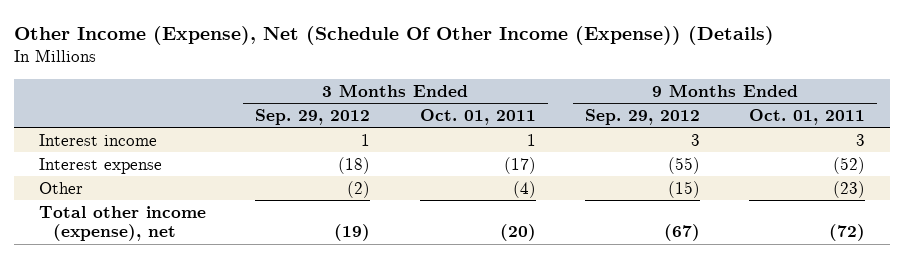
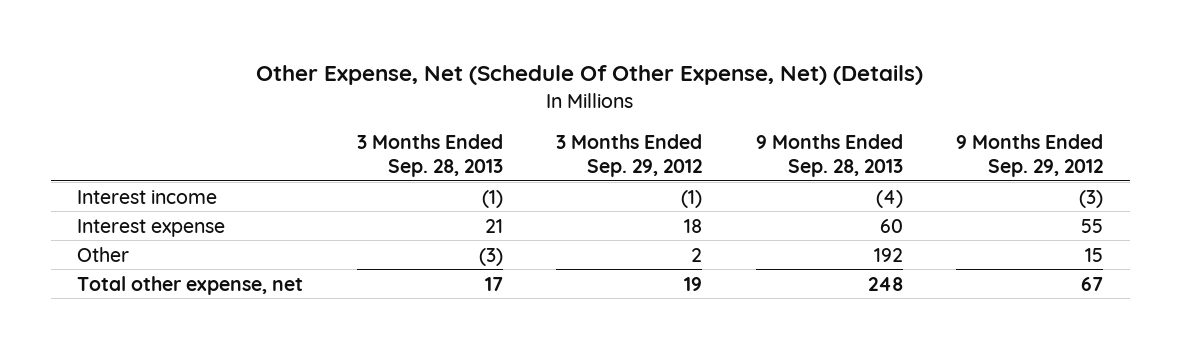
- Other Income (Expense), Net (Schedule Of Other Income (Expense)) (Details)
+ Other Expense, Net (Schedule Of Other Expense, Net) (Details)
- | 3 Months Ended Sep. 29, 2012 | 3 Months Ended Oct. 01, 2011 | 9 Months Ended Sep. 29, 2012 | 9 Months Ended Oct. 01, 2011
+ | 3 Months Ended Sep. 28, 2013 | 3 Months Ended Sep. 29, 2012 | 9 Months Ended Sep. 28, 2013 | 9 Months Ended Sep. 29, 2012
- Interest income | 1 | 1 | 3 | 3
- Interest expense | (18) | (17) | (55) | (52)
- Other | (2) | (4) | (15) | (23)
- Total other income (expense), net | (19) | (20) | (67) | (72)
+ Interest income | (1) | (1) | (4) | (3)
+ Interest expense | 21 | 18 | 60 | 55
+ Other | (3) | 2 | 192 | 15
+ Total other expense, net | 17 | 19 | 248 | 67

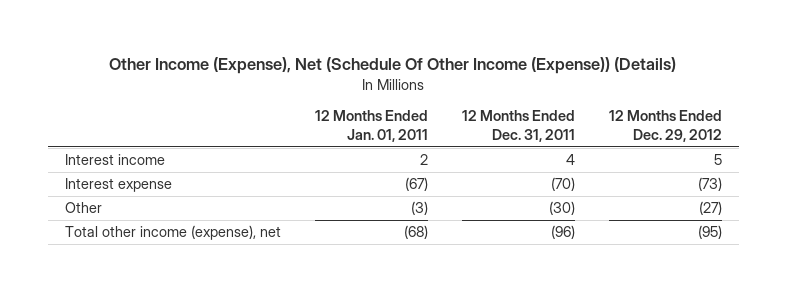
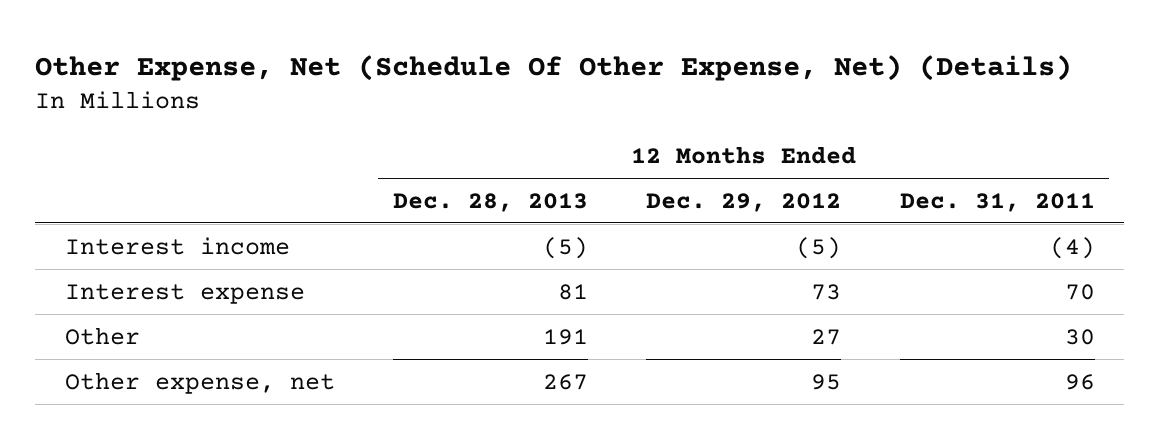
- Other Income (Expense), Net (Schedule Of Other Income (Expense)) (Details)
+ Other Expense, Net (Schedule Of Other Expense, Net) (Details)
- | 12 Months Ended Jan. 01, 2011 | 12 Months Ended Dec. 31, 2011 | 12 Months Ended Dec. 29, 2012
+ | 12 Months Ended Dec. 28, 2013 | 12 Months Ended Dec. 29, 2012 | 12 Months Ended Dec. 31, 2011
- Interest income | 2 | 4 | 5
- Interest expense | (67) | (70) | (73)
- Other | (3) | (30) | (27)
- Total other income (expense), net | (68) | (96) | (95)
+ Interest income | (5) | (5) | (4)
+ Interest expense | 81 | 73 | 70
+ Other | 191 | 27 | 30
+ Other expense, net | 267 | 95 | 96

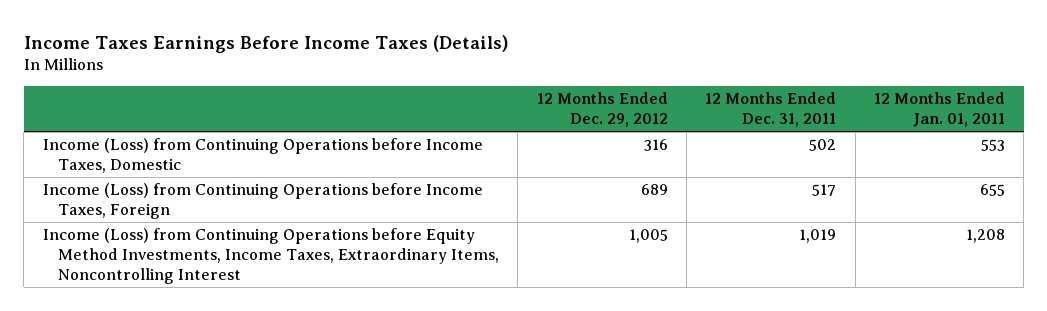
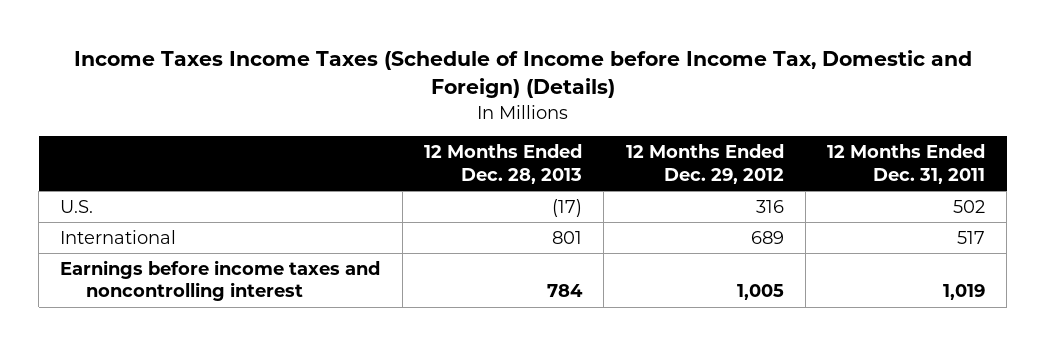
- Income Taxes Earnings Before Income Taxes (Details)
+ Income Taxes Income Taxes (Schedule of Income before Income Tax, Domestic and Foreign) (Details)
- | 12 Months Ended Dec. 29, 2012 | 12 Months Ended Dec. 31, 2011 | 12 Months Ended Jan. 01, 2011
+ | 12 Months Ended Dec. 28, 2013 | 12 Months Ended Dec. 29, 2012 | 12 Months Ended Dec. 31, 2011
- Income (Loss) from Continuing Operations before Income Taxes, Domestic | 316 | 502 | 553
- Income (Loss) from Continuing Operations before Income Taxes, Foreign | 689 | 517 | 655
- Income (Loss) from Continuing Operations before Equity Method Investments, Income Taxes, Extraordinary Items, Noncontrolling Interest | 1,005 | 1,019 | 1,208
+ U.S. | (17) | 316 | 502
+ International | 801 | 689 | 517
+ Earnings before income taxes and noncontrolling interest | 784 | 1,005 | 1,019

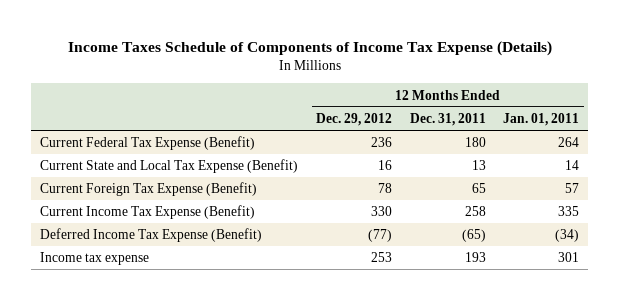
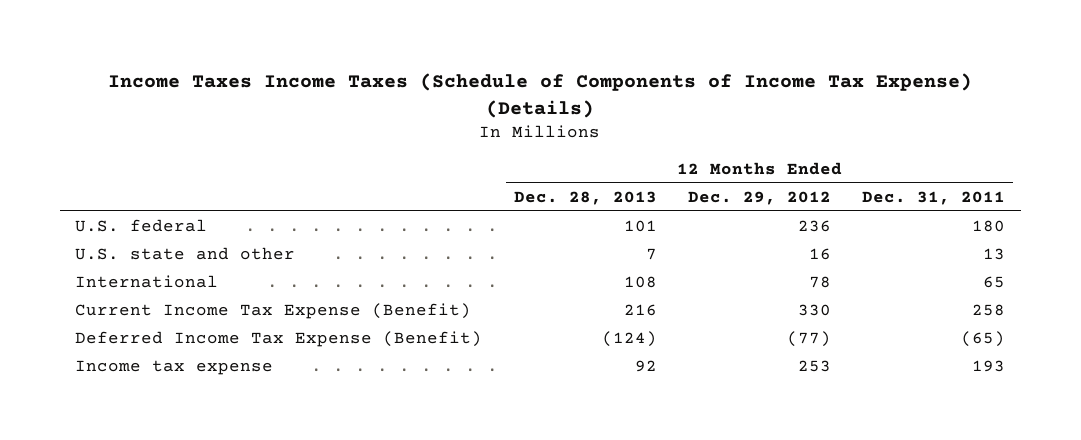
- Income Taxes Schedule of Components of Income Tax Expense (Details)
+ Income Taxes Income Taxes (Schedule of Components of Income Tax Expense) (Details)
- | 12 Months Ended Dec. 29, 2012 | 12 Months Ended Dec. 31, 2011 | 12 Months Ended Jan. 01, 2011
+ | 12 Months Ended Dec. 28, 2013 | 12 Months Ended Dec. 29, 2012 | 12 Months Ended Dec. 31, 2011
- Current Federal Tax Expense (Benefit) | 236 | 180 | 264
- Current State and Local Tax Expense (Benefit) | 16 | 13 | 14
- Current Foreign Tax Expense (Benefit) | 78 | 65 | 57
+ U.S. federal | 101 | 236 | 180
+ U.S. state and other | 7 | 16 | 13
+ International | 108 | 78 | 65

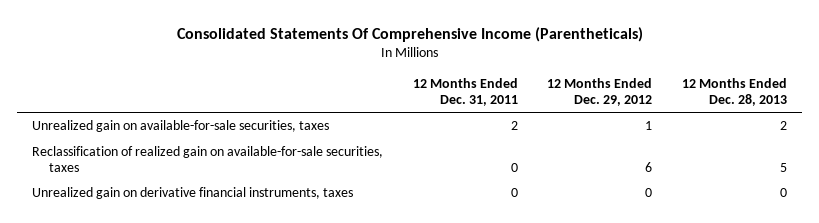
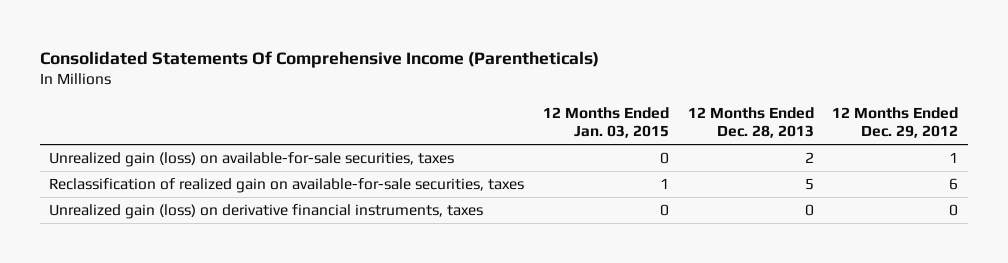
- | 12 Months Ended Dec. 31, 2011 | 12 Months Ended Dec. 29, 2012 | 12 Months Ended Dec. 28, 2013
+ | 12 Months Ended Jan. 03, 2015 | 12 Months Ended Dec. 28, 2013 | 12 Months Ended Dec. 29, 2012
- Unrealized gain on available-for-sale securities, taxes | 2 | 1 | 2
+ Unrealized gain (loss) on available-for-sale securities, taxes | 0 | 2 | 1
- Unrealized gain on derivative financial instruments, taxes | 0 | 0 | 0
+ Unrealized gain (loss) on derivative financial instruments, taxes | 0 | 0 | 0

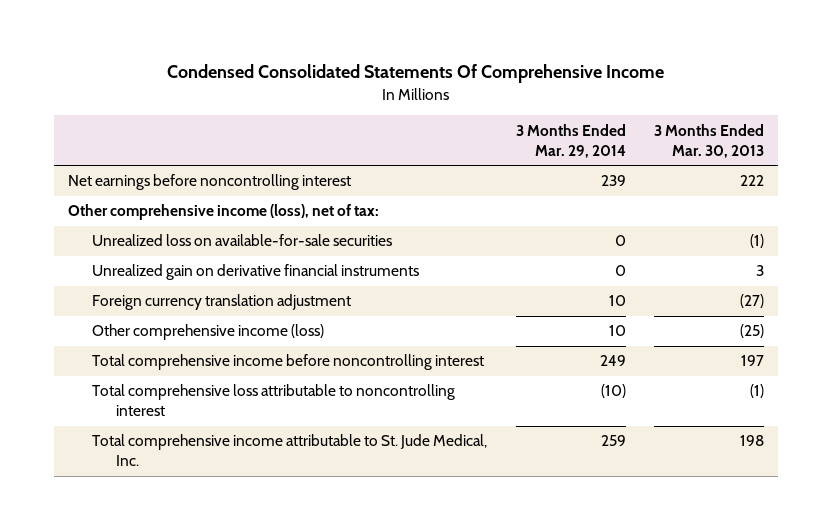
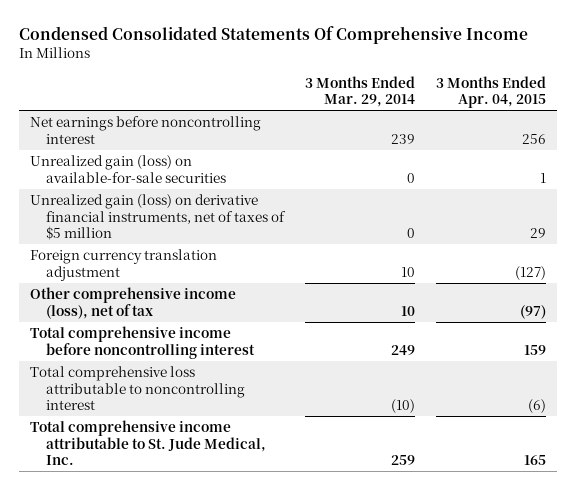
- | 3 Months Ended Mar. 29, 2014 | 3 Months Ended Mar. 30, 2013
+ | 3 Months Ended Mar. 29, 2014 | 3 Months Ended Apr. 04, 2015
- Other comprehensive income (loss), net of tax:
- Unrealized loss on available-for-sale securities | 0 | (1)
- Unrealized gain on derivative financial instruments | 0 | 3
+ Unrealized gain (loss) on available-for-sale securities | 0 | 1
+ Unrealized gain (loss) on derivative financial instruments, net of taxes of $5 million | 0 | 29
- Other comprehensive income (loss) | 10 | (25)
+ Other comprehensive income (loss), net of tax | 10 | (97)

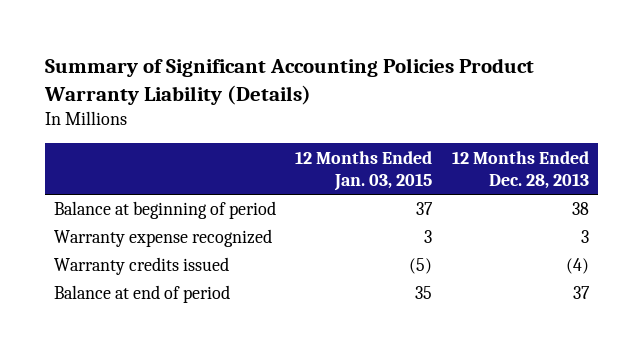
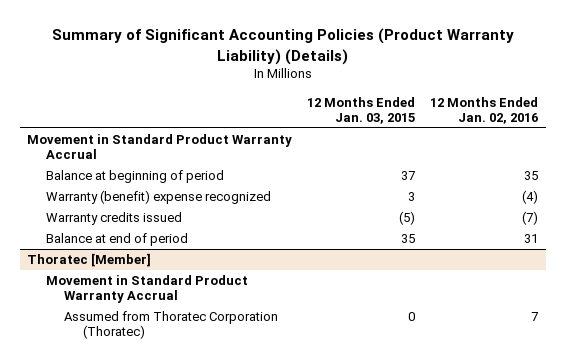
- Summary of Significant Accounting Policies Product Warranty Liability (Details)
+ Summary of Significant Accounting Policies (Product Warranty Liability) (Details)
- | 12 Months Ended Jan. 03, 2015 | 12 Months Ended Dec. 28, 2013
+ | 12 Months Ended Jan. 03, 2015 | 12 Months Ended Jan. 02, 2016
+ Movement in Standard Product Warranty Accrual
- Warranty expense recognized | 3 | 3
+ Warranty (benefit) expense recognized | 3 | (4)
+ Thoratec [Member]
+ Movement in Standard Product Warranty Accrual
+ Assumed from Thoratec Corporation (Thoratec) | 0 | 7

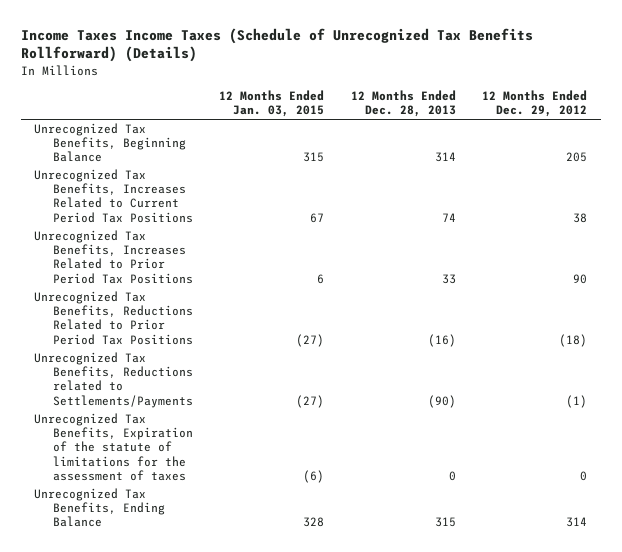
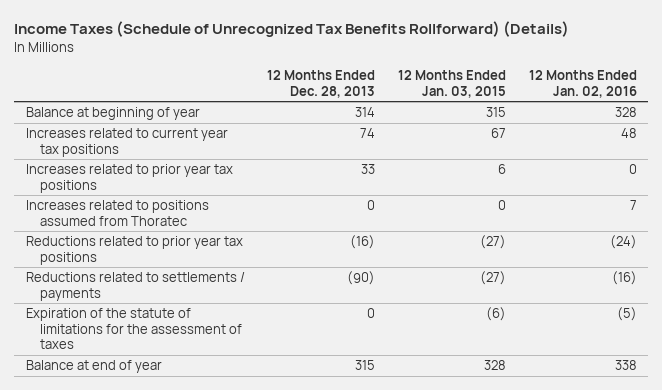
- Income Taxes Income Taxes (Schedule of Unrecognized Tax Benefits Rollforward) (Details)
+ Income Taxes (Schedule of Unrecognized Tax Benefits Rollforward) (Details)
- | 12 Months Ended Jan. 03, 2015 | 12 Months Ended Dec. 28, 2013 | 12 Months Ended Dec. 29, 2012
+ | 12 Months Ended Dec. 28, 2013 | 12 Months Ended Jan. 03, 2015 | 12 Months Ended Jan. 02, 2016
- Unrecognized Tax Benefits, Beginning Balance | 315 | 314 | 205
- Unrecognized Tax Benefits, Increases Related to Current Period Tax Positions | 67 | 74 | 38
- Unrecognized Tax Benefits, Increases Related to Prior Period Tax Positions | 6 | 33 | 90
- Unrecognized Tax Benefits, Reductions Related to Prior Period Tax Positions | (27) | (16) | (18)
- Unrecognized Tax Benefits, Reductions related to Settlements/Payments | (27) | (90) | (1)
- Unrecognized Tax Benefits, Expiration of the statute of limitations for the assessment of taxes | (6) | 0 | 0
- Unrecognized Tax Benefits, Ending Balance | 328 | 315 | 314
+ Balance at beginning of year | 314 | 315 | 328
+ Increases related to current year tax positions | 74 | 67 | 48
+ Increases related to prior year tax positions | 33 | 6 | 0
+ Increases related to positions assumed from Thoratec | 0 | 0 | 7
+ Reductions related to prior year tax positions | (16) | (27) | (24)
+ Reductions related to settlements / payments | (90) | (27) | (16)
+ Expiration of the statute of limitations for the assessment of taxes | 0 | (6) | (5)
+ Balance at end of year | 315 | 328 | 338

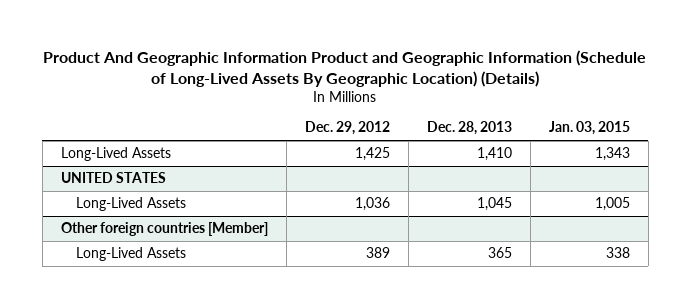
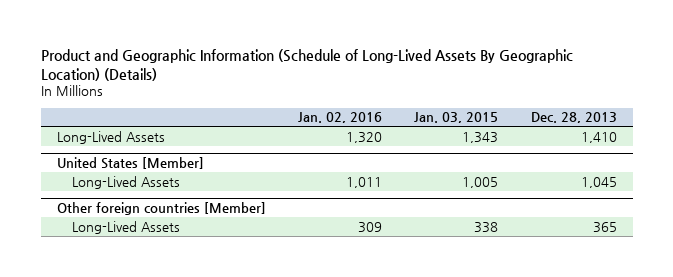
- Product And Geographic Information Product and Geographic Information (Schedule of Long-Lived Assets By Geographic Location) (Details)
+ Product and Geographic Information (Schedule of Long-Lived Assets By Geographic Location) (Details)
- | Dec. 29, 2012 | Dec. 28, 2013 | Jan. 03, 2015
+ | Jan. 02, 2016 | Jan. 03, 2015 | Dec. 28, 2013
- UNITED STATES
+ United States [Member]

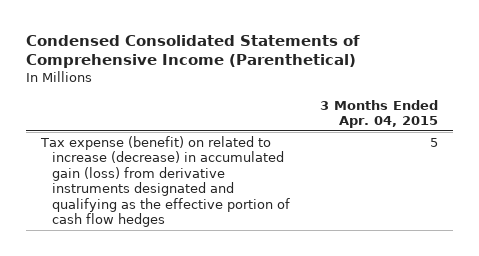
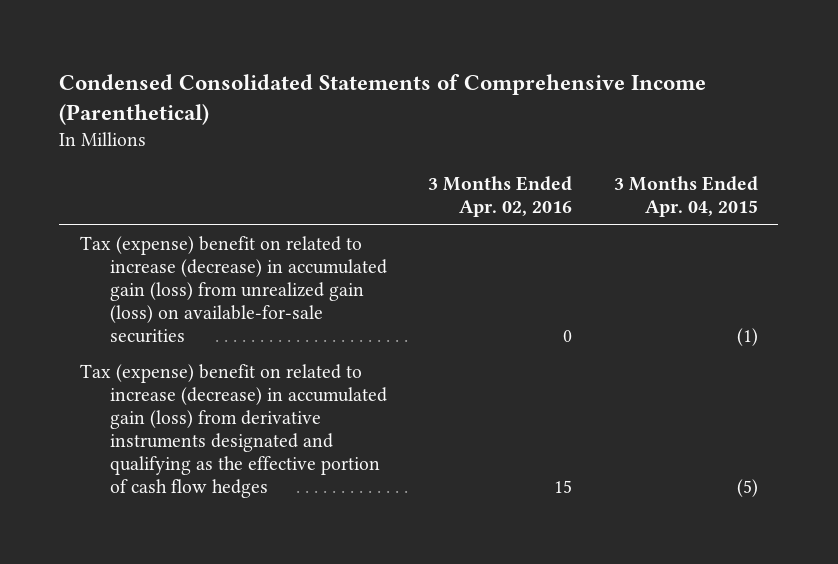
- | 3 Months Ended Apr. 04, 2015
+ | 3 Months Ended Apr. 02, 2016 | 3 Months Ended Apr. 04, 2015
- Tax expense (benefit) on related to increase (decrease) in accumulated gain (loss) from derivative instruments designated and qualifying as the effective portion of cash flow hedges | 5
+ Tax (expense) benefit on related to increase (decrease) in accumulated gain (loss) from unrealized gain (loss) on available-for-sale securities | 0 | (1)
+ Tax (expense) benefit on related to increase (decrease) in accumulated gain (loss) from derivative instruments designated and qualifying as the effective portion of cash flow hedges | 15 | (5)

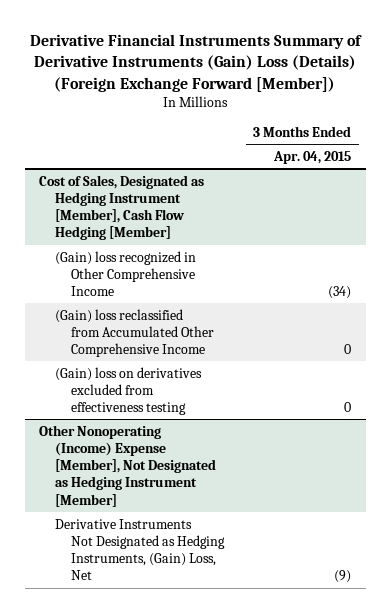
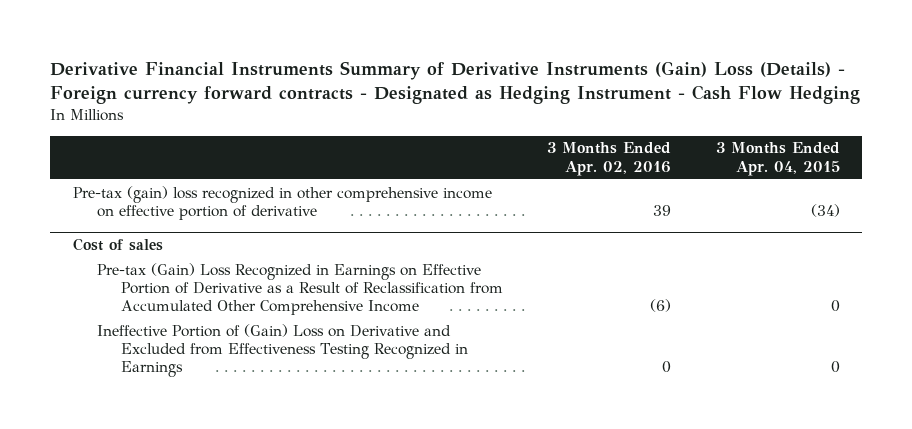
- Derivative Financial Instruments Summary of Derivative Instruments (Gain) Loss (Details) (Foreign Exchange Forward [Member])
+ Derivative Financial Instruments Summary of Derivative Instruments (Gain) Loss (Details) - Foreign currency forward contracts - Designated as Hedging Instrument - Cash Flow Hedging
- | 3 Months Ended Apr. 04, 2015
+ | 3 Months Ended Apr. 02, 2016 | 3 Months Ended Apr. 04, 2015
- Cost of Sales, Designated as Hedging Instrument [Member], Cash Flow Hedging [Member]
- (Gain) loss recognized in Other Comprehensive Income | (34)
- (Gain) loss reclassified from Accumulated Other Comprehensive Income | 0
- (Gain) loss on derivatives excluded from effectiveness testing | 0
- Other Nonoperating (Income) Expense [Member], Not Designated as Hedging Instrument [Member]
- Derivative Instruments Not Designated as Hedging Instruments, (Gain) Loss, Net | (9)
+ Pre-tax (gain) loss recognized in other comprehensive income on effective portion of derivative | 39 | (34)
+ Cost of sales
+ Pre-tax (Gain) Loss Recognized in Earnings on Effective Portion of Derivative as a Result of Reclassification from Accumulated Other Comprehensive Income | (6) | 0
+ Ineffective Portion of (Gain) Loss on Derivative and Excluded from Effectiveness Testing Recognized in Earnings | 0 | 0

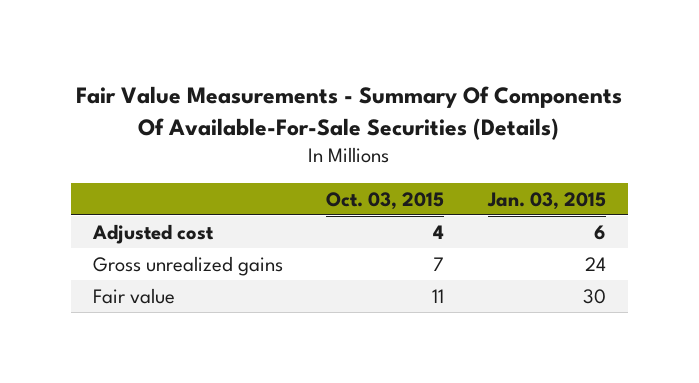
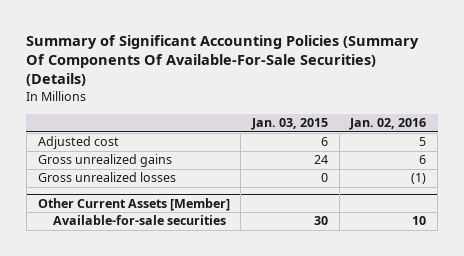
- Fair Value Measurements - Summary Of Components Of Available-For-Sale Securities (Details)
+ Summary of Significant Accounting Policies (Summary Of Components Of Available-For-Sale Securities) (Details)
- | Oct. 03, 2015 | Jan. 03, 2015
+ | Jan. 03, 2015 | Jan. 02, 2016
- Fair value | 11 | 30
+ Gross unrealized losses | 0 | (1)
+ Other Current Assets [Member]
+ Available-for-sale securities | 30 | 10

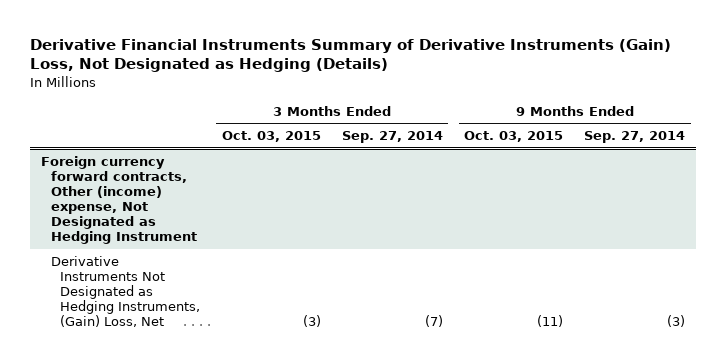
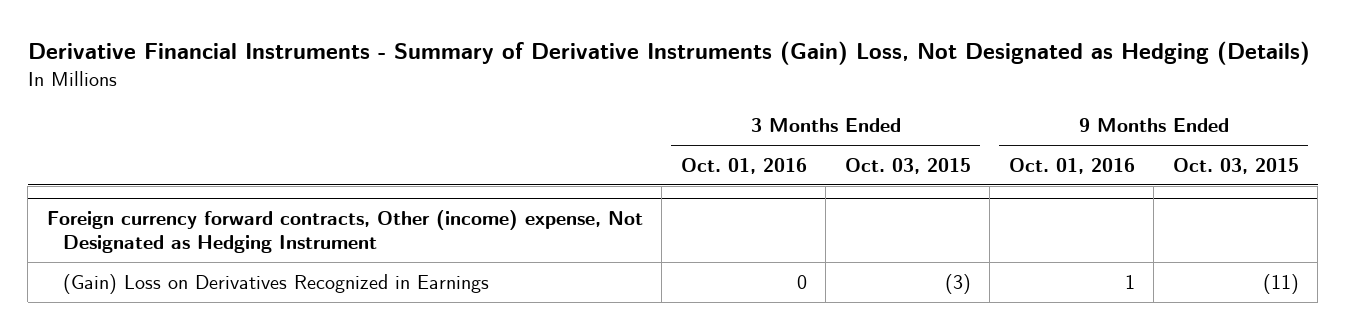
- Derivative Financial Instruments Summary of Derivative Instruments (Gain) Loss, Not Designated as Hedging (Details)
+ Derivative Financial Instruments - Summary of Derivative Instruments (Gain) Loss, Not Designated as Hedging (Details)
- | 3 Months Ended Oct. 03, 2015 | 3 Months Ended Sep. 27, 2014 | 9 Months Ended Oct. 03, 2015 | 9 Months Ended Sep. 27, 2014
+ | 3 Months Ended Oct. 01, 2016 | 3 Months Ended Oct. 03, 2015 | 9 Months Ended Oct. 01, 2016 | 9 Months Ended Oct. 03, 2015
@ Foreign currency forward contracts, Other (income) expense, Not Designated as Hedging Instrument
- Derivative Instruments Not Designated as Hedging Instruments, (Gain) Loss, Net | (3) | (7) | (11) | (3)
+ (Gain) Loss on Derivatives Recognized in Earnings | 0 | (3) | 1 | (11)

